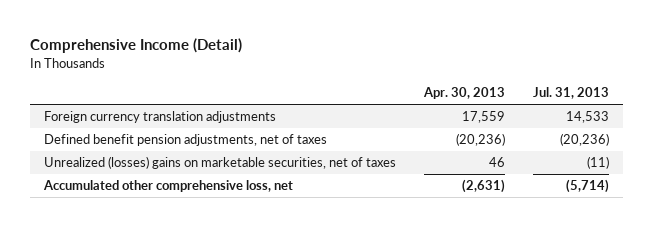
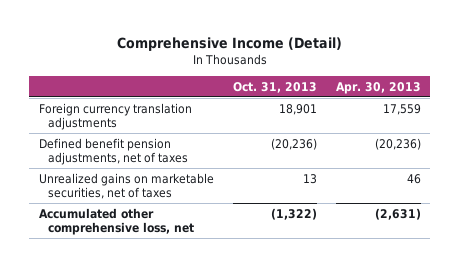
- | Apr. 30, 2013 | Jul. 31, 2013
+ | Oct. 31, 2013 | Apr. 30, 2013
- Unrealized (losses) gains on marketable securities, net of taxes | 46 | (11)
+ Unrealized gains on marketable securities, net of taxes | 13 | 46

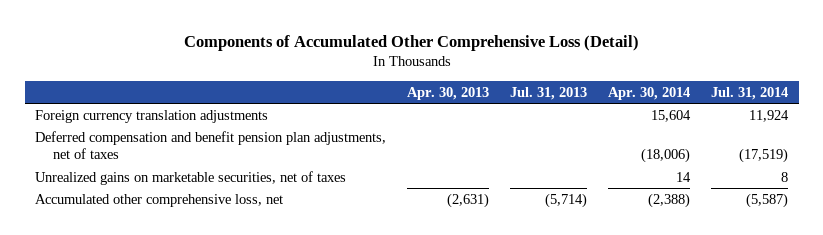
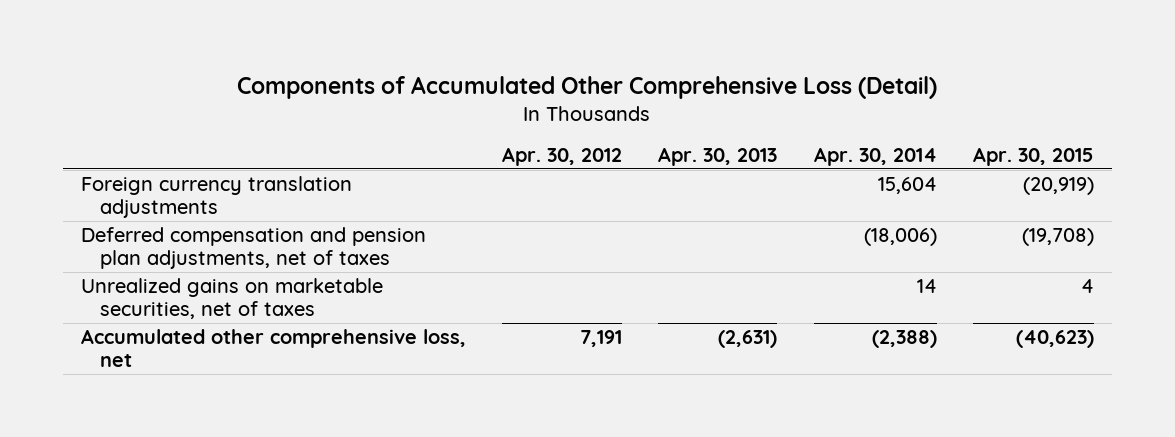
- | Apr. 30, 2013 | Jul. 31, 2013 | Apr. 30, 2014 | Jul. 31, 2014
+ | Apr. 30, 2012 | Apr. 30, 2013 | Apr. 30, 2014 | Apr. 30, 2015
- Deferred compensation and benefit pension plan adjustments, net of taxes | | | (18,006) | (17,519)
+ Deferred compensation and pension plan adjustments, net of taxes | | | (18,006) | (19,708)

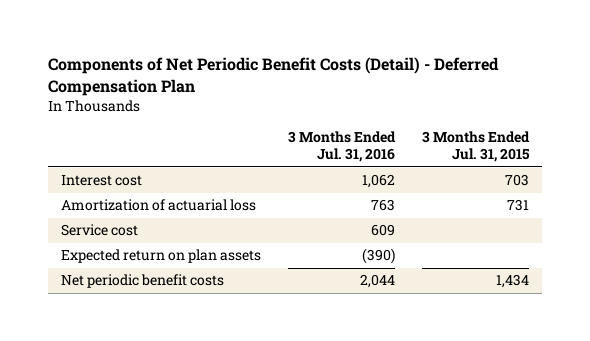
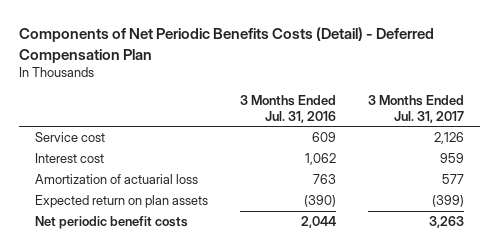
- Components of Net Periodic Benefit Costs (Detail) - Deferred Compensation Plan
+ Components of Net Periodic Benefits Costs (Detail) - Deferred Compensation Plan
- | 3 Months Ended Jul. 31, 2016 | 3 Months Ended Jul. 31, 2015
+ | 3 Months Ended Jul. 31, 2016 | 3 Months Ended Jul. 31, 2017
moved up: Service cost | 609 | 2,126

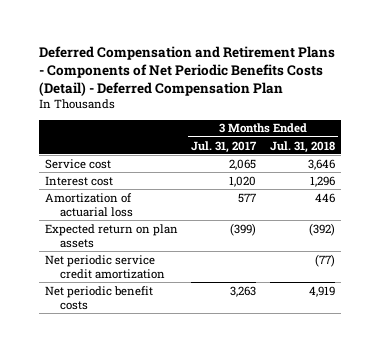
- Components of Net Periodic Benefits Costs (Detail) - Deferred Compensation Plan
+ Deferred Compensation and Retirement Plans - Components of Net Periodic Benefits Costs (Detail) - Deferred Compensation Plan
- | 3 Months Ended Jul. 31, 2016 | 3 Months Ended Jul. 31, 2017
+ | 3 Months Ended Jul. 31, 2017 | 3 Months Ended Jul. 31, 2018
- Service cost | 609 | 2,126
- Interest cost | 1,062 | 959
+ Service cost | 2,065 | 3,646
+ Interest cost | 1,020 | 1,296
+ Net periodic service credit amortization | | (77)

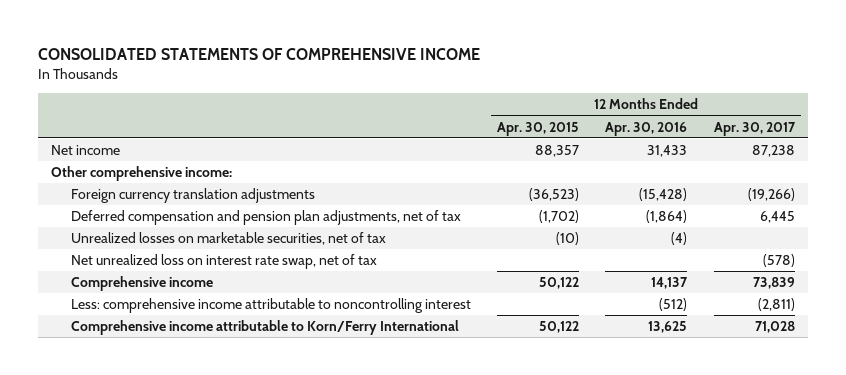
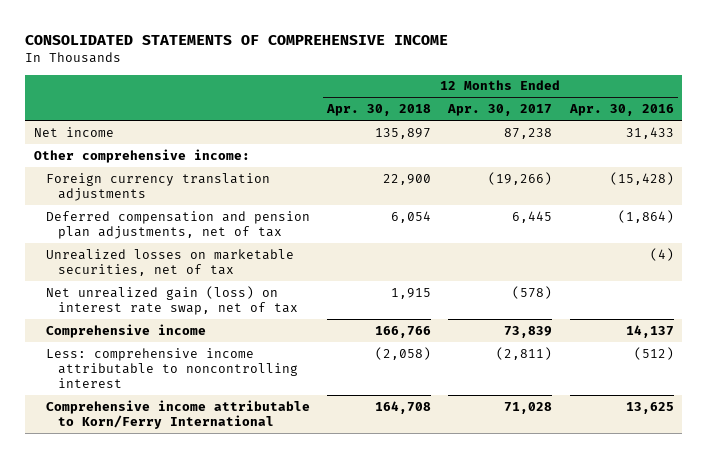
- | 12 Months Ended Apr. 30, 2015 | 12 Months Ended Apr. 30, 2016 | 12 Months Ended Apr. 30, 2017
+ | 12 Months Ended Apr. 30, 2018 | 12 Months Ended Apr. 30, 2017 | 12 Months Ended Apr. 30, 2016
- Net unrealized loss on interest rate swap, net of tax | | | (578)
+ Net unrealized gain (loss) on interest rate swap, net of tax | 1,915 | (578) |

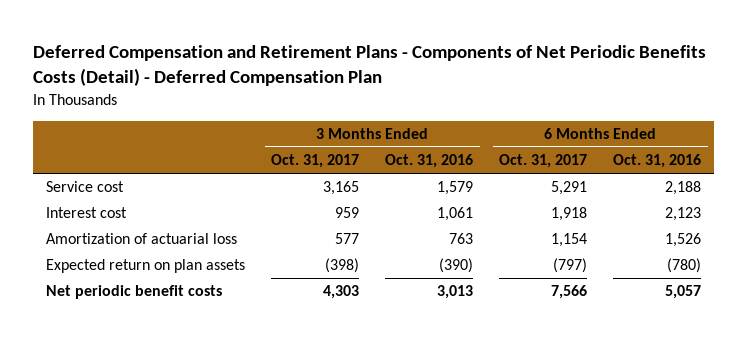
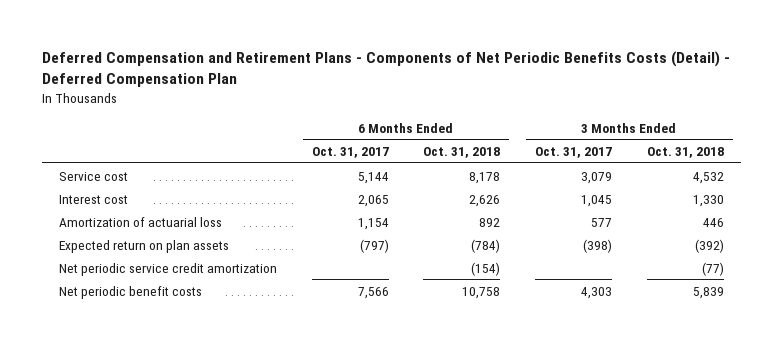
- | 3 Months Ended Oct. 31, 2017 | 3 Months Ended Oct. 31, 2016 | 6 Months Ended Oct. 31, 2017 | 6 Months Ended Oct. 31, 2016
+ | 6 Months Ended Oct. 31, 2017 | 6 Months Ended Oct. 31, 2018 | 3 Months Ended Oct. 31, 2017 | 3 Months Ended Oct. 31, 2018
- Service cost | 3,165 | 1,579 | 5,291 | 2,188
- Interest cost | 959 | 1,061 | 1,918 | 2,123
+ Service cost | 5,144 | 8,178 | 3,079 | 4,532
+ Interest cost | 2,065 | 2,626 | 1,045 | 1,330
+ Net periodic service credit amortization | | (154) | | (77)

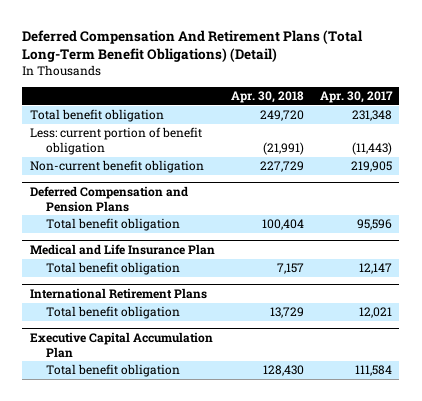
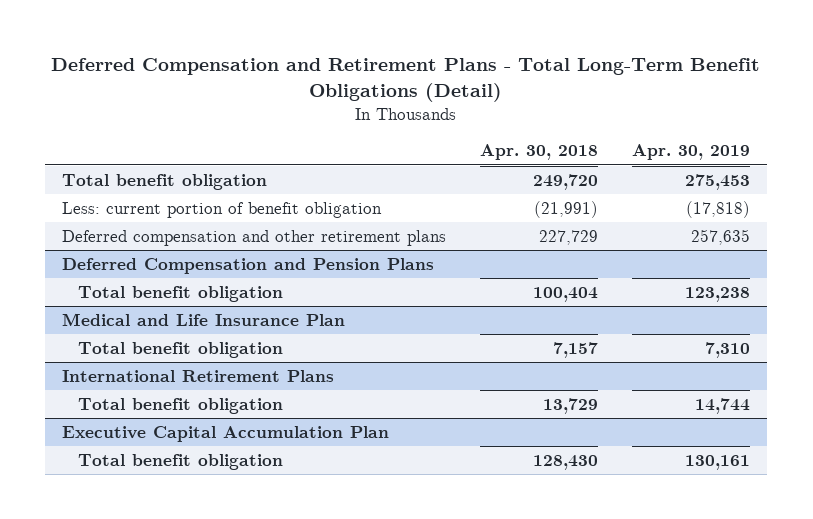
- Deferred Compensation And Retirement Plans (Total Long-Term Benefit Obligations) (Detail)
+ Deferred Compensation and Retirement Plans - Total Long-Term Benefit Obligations (Detail)
- | Apr. 30, 2018 | Apr. 30, 2017
+ | Apr. 30, 2018 | Apr. 30, 2019
- Non-current benefit obligation | 227,729 | 219,905
+ Deferred compensation and other retirement plans | 227,729 | 257,635

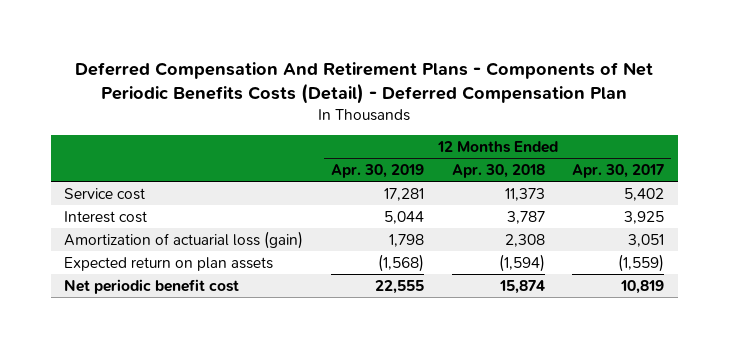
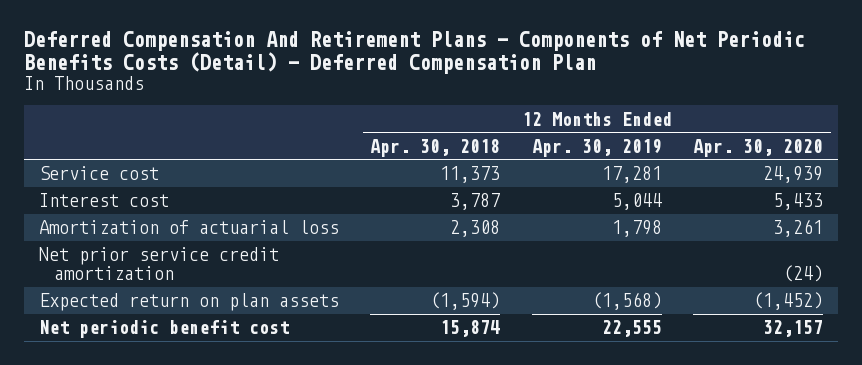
- | 12 Months Ended Apr. 30, 2019 | 12 Months Ended Apr. 30, 2018 | 12 Months Ended Apr. 30, 2017
+ | 12 Months Ended Apr. 30, 2018 | 12 Months Ended Apr. 30, 2019 | 12 Months Ended Apr. 30, 2020
- Amortization of actuarial loss (gain) | 1,798 | 2,308 | 3,051
+ Amortization of actuarial loss | 2,308 | 1,798 | 3,261
+ Net prior service credit amortization | | | (24)

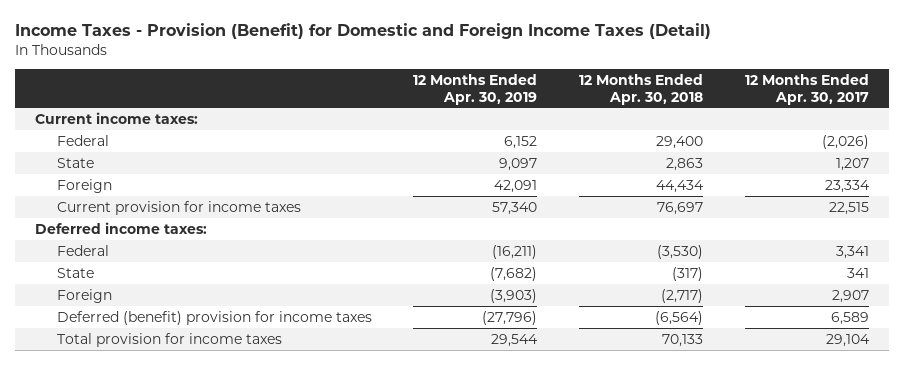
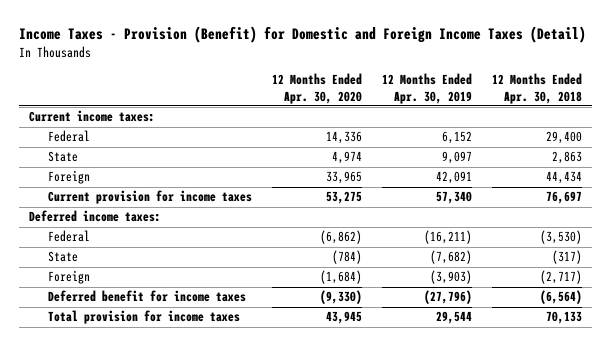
- | 12 Months Ended Apr. 30, 2019 | 12 Months Ended Apr. 30, 2018 | 12 Months Ended Apr. 30, 2017
+ | 12 Months Ended Apr. 30, 2020 | 12 Months Ended Apr. 30, 2019 | 12 Months Ended Apr. 30, 2018
- Deferred (benefit) provision for income taxes | (27,796) | (6,564) | 6,589
+ Deferred benefit for income taxes | (9,330) | (27,796) | (6,564)

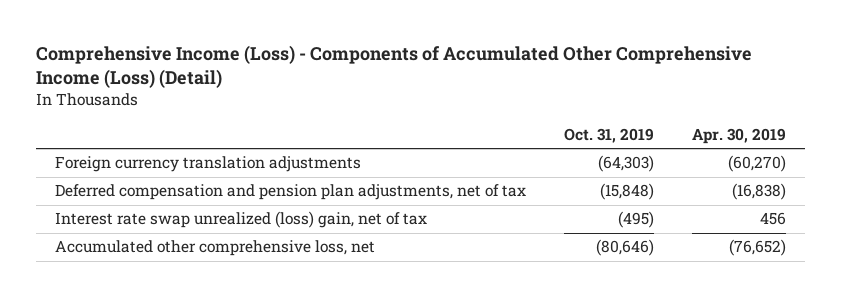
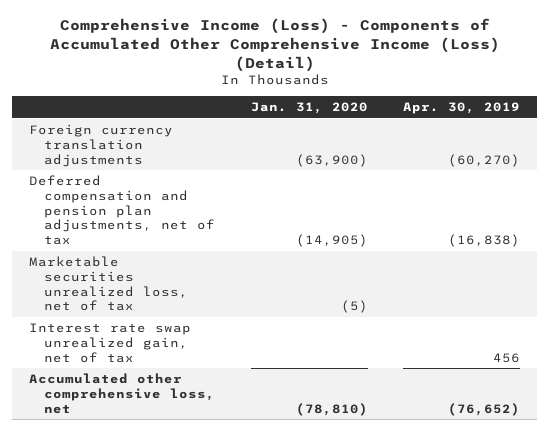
- | Oct. 31, 2019 | Apr. 30, 2019
+ | Jan. 31, 2020 | Apr. 30, 2019
- Interest rate swap unrealized (loss) gain, net of tax | (495) | 456
+ Marketable securities unrealized loss, net of tax | (5) |
+ Interest rate swap unrealized gain, net of tax | | 456

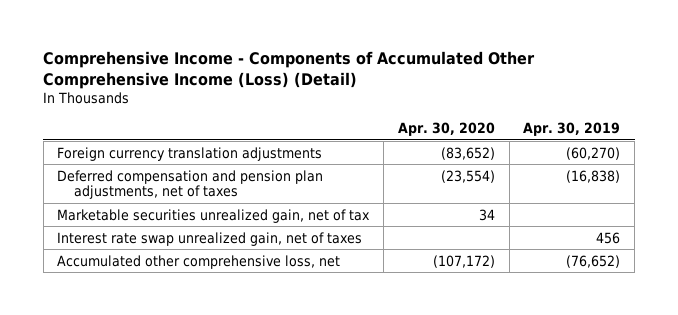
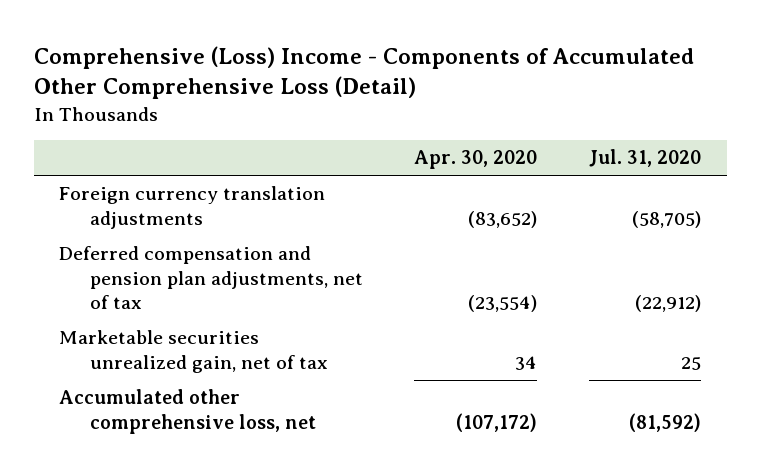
- Comprehensive Income - Components of Accumulated Other Comprehensive Income (Loss) (Detail)
+ Comprehensive (Loss) Income - Components of Accumulated Other Comprehensive Loss (Detail)
- | Apr. 30, 2020 | Apr. 30, 2019
+ | Apr. 30, 2020 | Jul. 31, 2020
- Deferred compensation and pension plan adjustments, net of taxes | (23,554) | (16,838)
+ Deferred compensation and pension plan adjustments, net of tax | (23,554) | (22,912)
- Interest rate swap unrealized gain, net of taxes | | 456

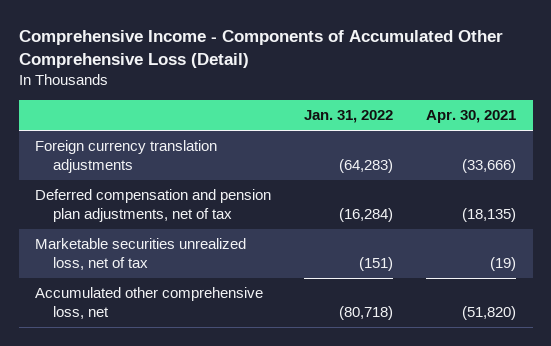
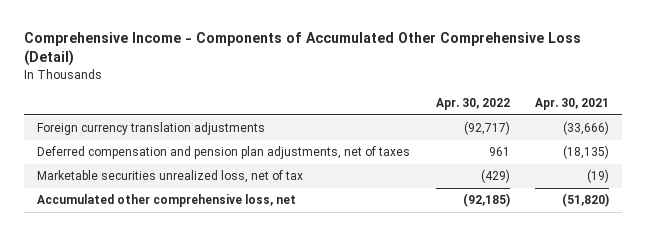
- | Jan. 31, 2022 | Apr. 30, 2021
+ | Apr. 30, 2022 | Apr. 30, 2021
- Deferred compensation and pension plan adjustments, net of tax | (16,284) | (18,135)
+ Deferred compensation and pension plan adjustments, net of taxes | 961 | (18,135)

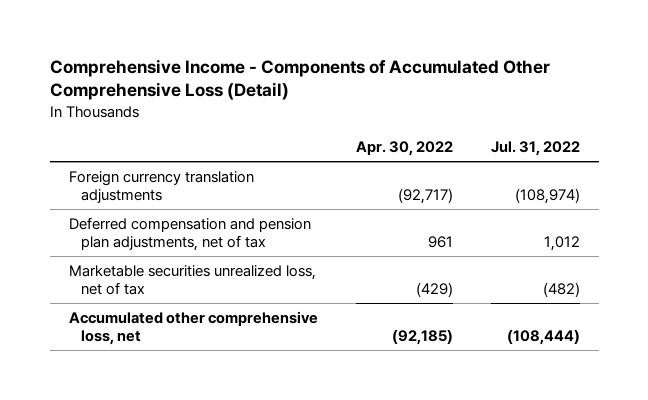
- | Apr. 30, 2022 | Apr. 30, 2021
+ | Apr. 30, 2022 | Jul. 31, 2022
- Deferred compensation and pension plan adjustments, net of taxes | 961 | (18,135)
+ Deferred compensation and pension plan adjustments, net of tax | 961 | 1,012

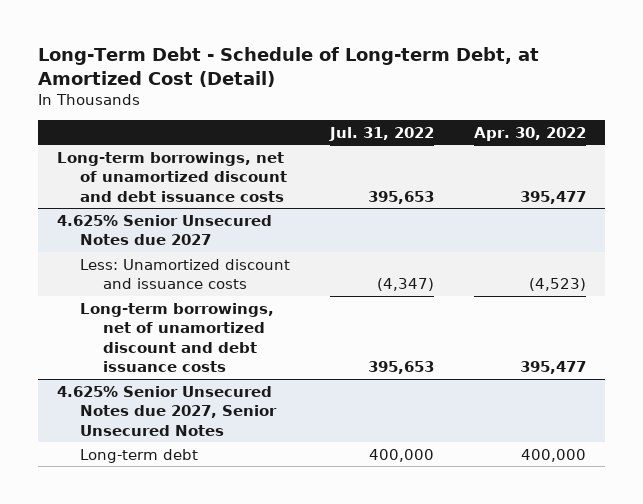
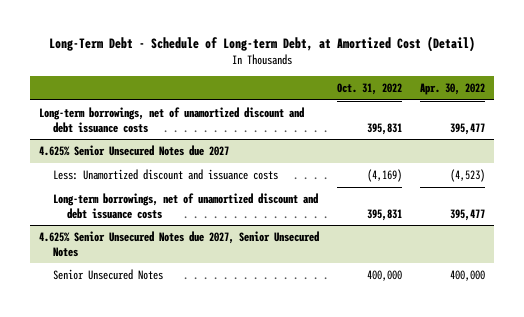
- | Jul. 31, 2022 | Apr. 30, 2022
+ | Oct. 31, 2022 | Apr. 30, 2022
@ 4.625% Senior Unsecured Notes due 2027, Senior Unsecured Notes
- Long-term debt | 400,000 | 400,000
+ Senior Unsecured Notes | 400,000 | 400,000

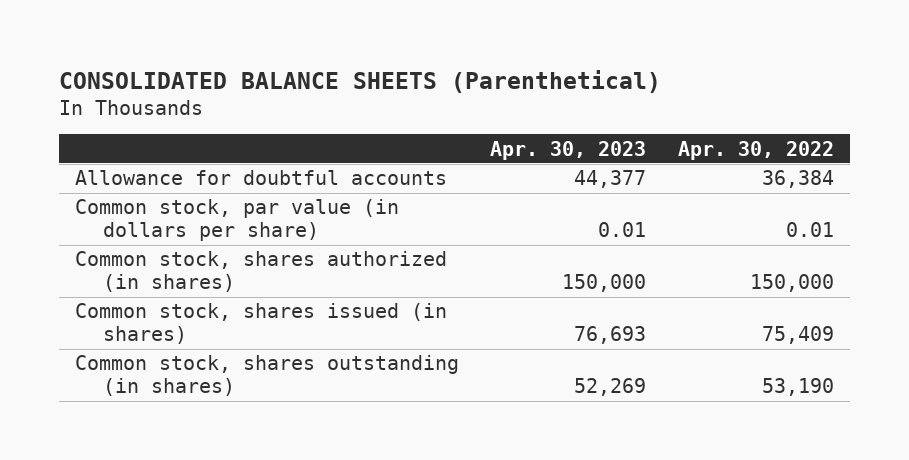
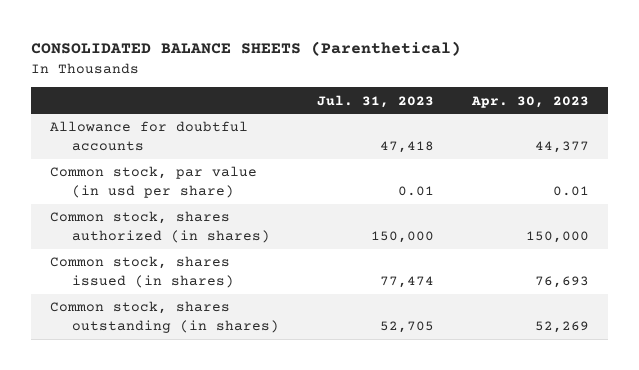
- | Apr. 30, 2023 | Apr. 30, 2022
+ | Jul. 31, 2023 | Apr. 30, 2023
- Common stock, par value (in dollars per share) | 0.01 | 0.01
+ Common stock, par value (in usd per share) | 0.01 | 0.01

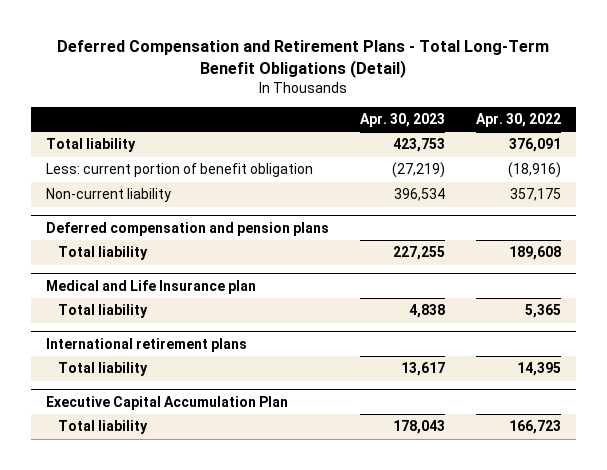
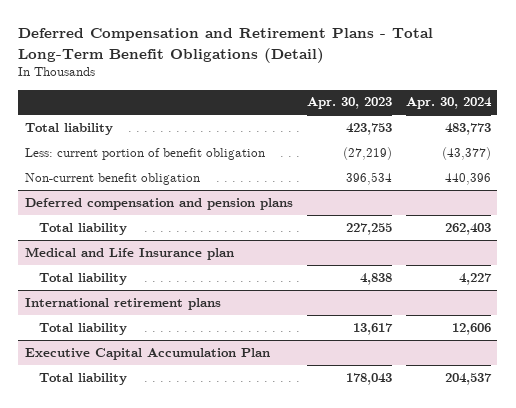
- | Apr. 30, 2023 | Apr. 30, 2022
+ | Apr. 30, 2023 | Apr. 30, 2024
- Non-current liability | 396,534 | 357,175
+ Non-current benefit obligation | 396,534 | 440,396

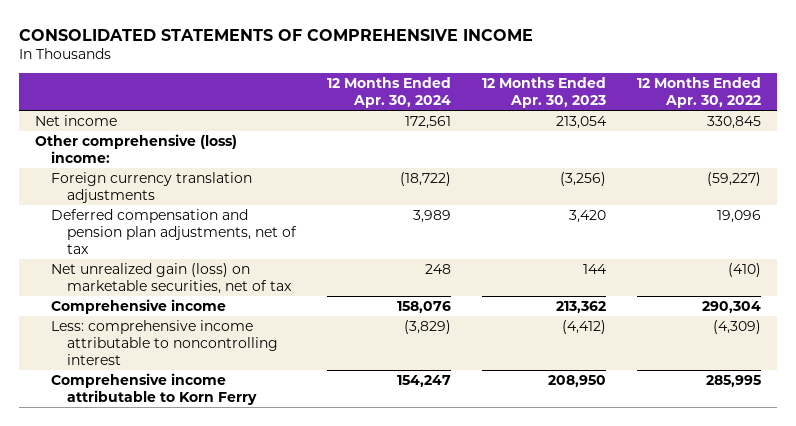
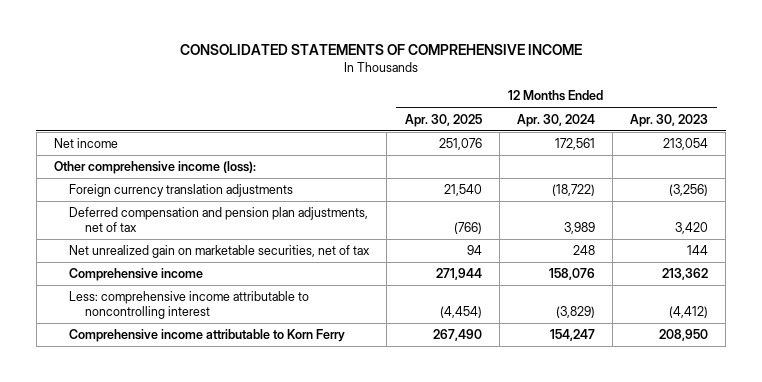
- | 12 Months Ended Apr. 30, 2024 | 12 Months Ended Apr. 30, 2023 | 12 Months Ended Apr. 30, 2022
+ | 12 Months Ended Apr. 30, 2025 | 12 Months Ended Apr. 30, 2024 | 12 Months Ended Apr. 30, 2023
- Other comprehensive (loss) income:
+ Other comprehensive income (loss):
- Net unrealized gain (loss) on marketable securities, net of tax | 248 | 144 | (410)
+ Net unrealized gain on marketable securities, net of tax | 94 | 248 | 144

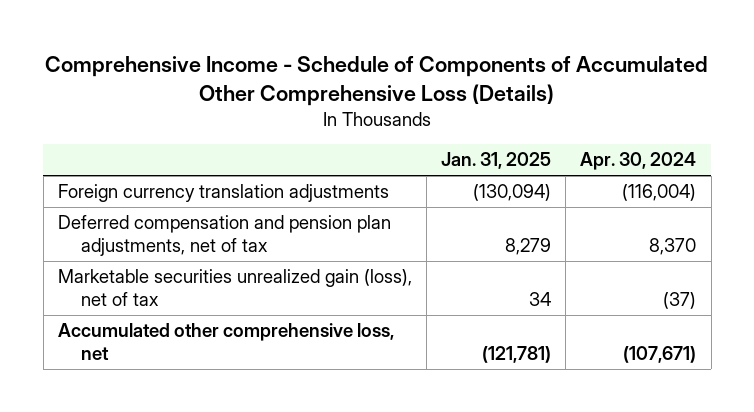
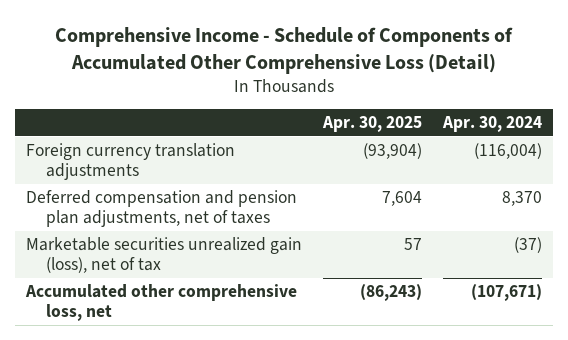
- Comprehensive Income - Schedule of Components of Accumulated Other Comprehensive Loss (Details)
+ Comprehensive Income - Schedule of Components of Accumulated Other Comprehensive Loss (Detail)
- | Jan. 31, 2025 | Apr. 30, 2024
+ | Apr. 30, 2025 | Apr. 30, 2024
- Deferred compensation and pension plan adjustments, net of tax | 8,279 | 8,370
+ Deferred compensation and pension plan adjustments, net of taxes | 7,604 | 8,370

